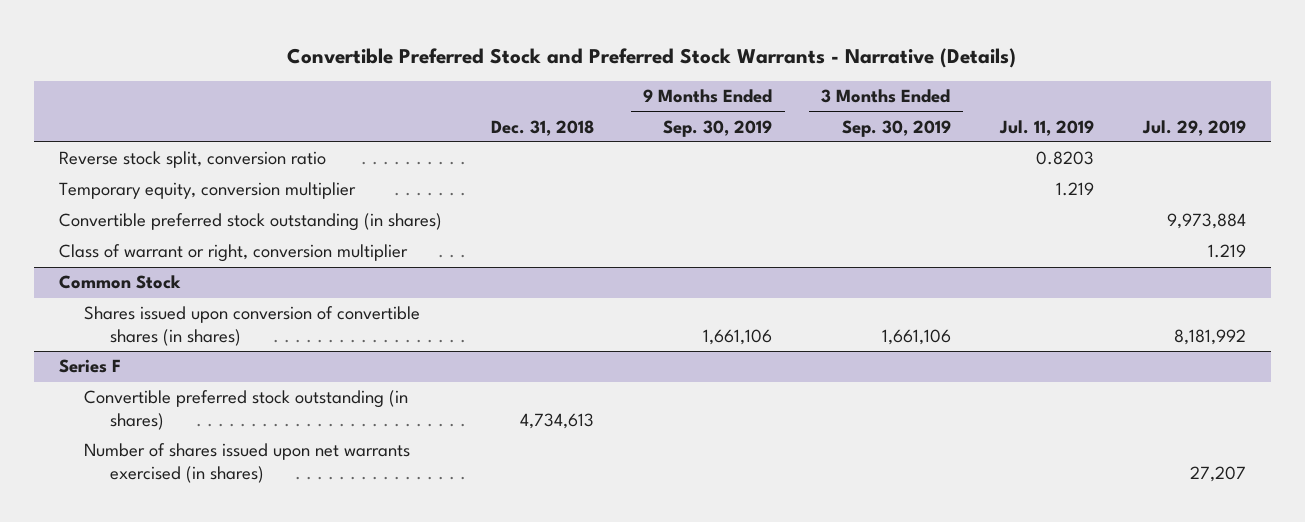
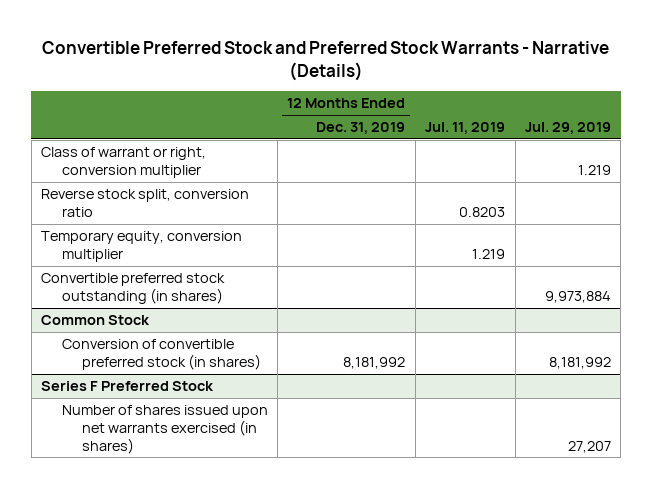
- | Dec. 31, 2018 | 9 Months Ended Sep. 30, 2019 | 3 Months Ended Sep. 30, 2019 | Jul. 11, 2019 | Jul. 29, 2019
+ | 12 Months Ended Dec. 31, 2019 | Jul. 11, 2019 | Jul. 29, 2019
moved up: Class of warrant or right, conversion multiplier | | | 1.219
@ Common Stock
- Shares issued upon conversion of convertible shares (in shares) | | 1,661,106 | 1,661,106 | | 8,181,992
- Series F
- Convertible preferred stock outstanding (in shares) | 4,734,613 | | | |
@ Common Stock
+ Conversion of convertible preferred stock (in shares) | 8,181,992 | | 8,181,992
+ Series F Preferred Stock

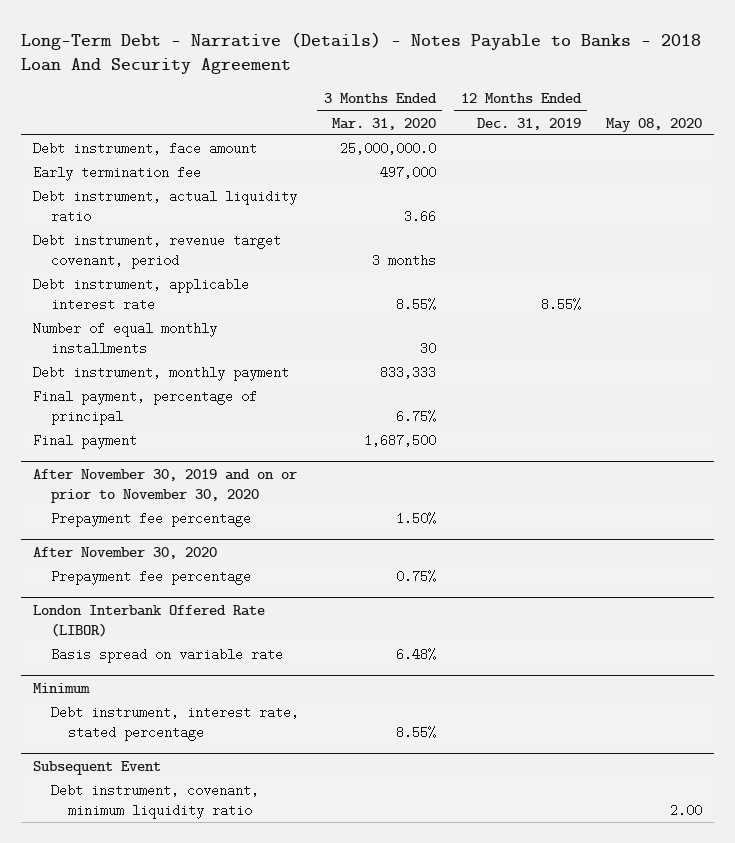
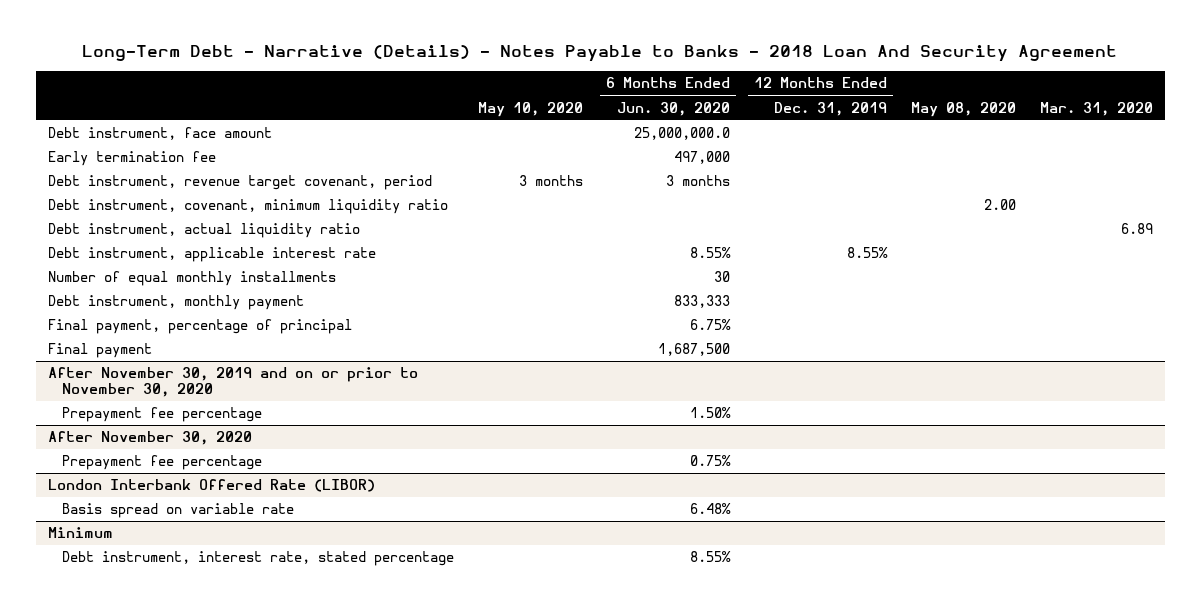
- | 3 Months Ended Mar. 31, 2020 | 12 Months Ended Dec. 31, 2019 | May 08, 2020
+ | May 10, 2020 | 6 Months Ended Jun. 30, 2020 | 12 Months Ended Dec. 31, 2019 | May 08, 2020 | Mar. 31, 2020
+ Debt instrument, covenant, minimum liquidity ratio | | | | 2.00 |
moved down: Debt instrument, actual liquidity ratio | | | | | 6.89
- Subsequent Event
- Debt instrument, covenant, minimum liquidity ratio | | | 2.00

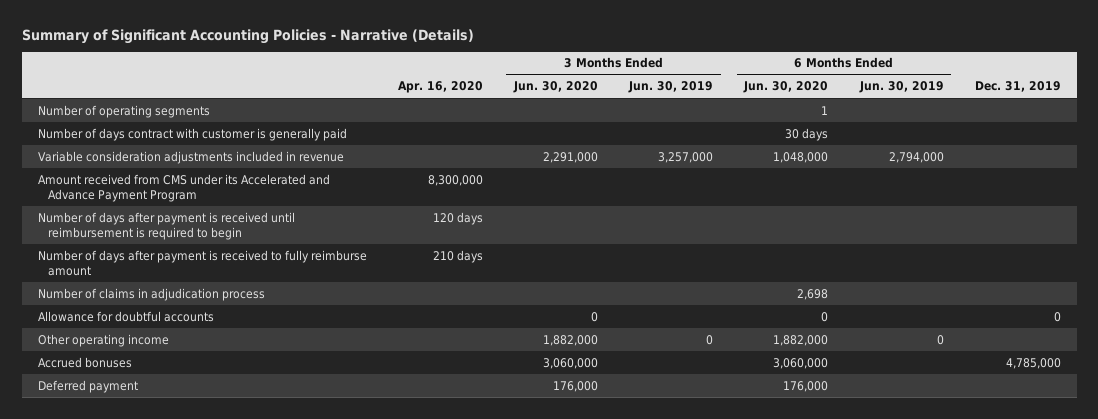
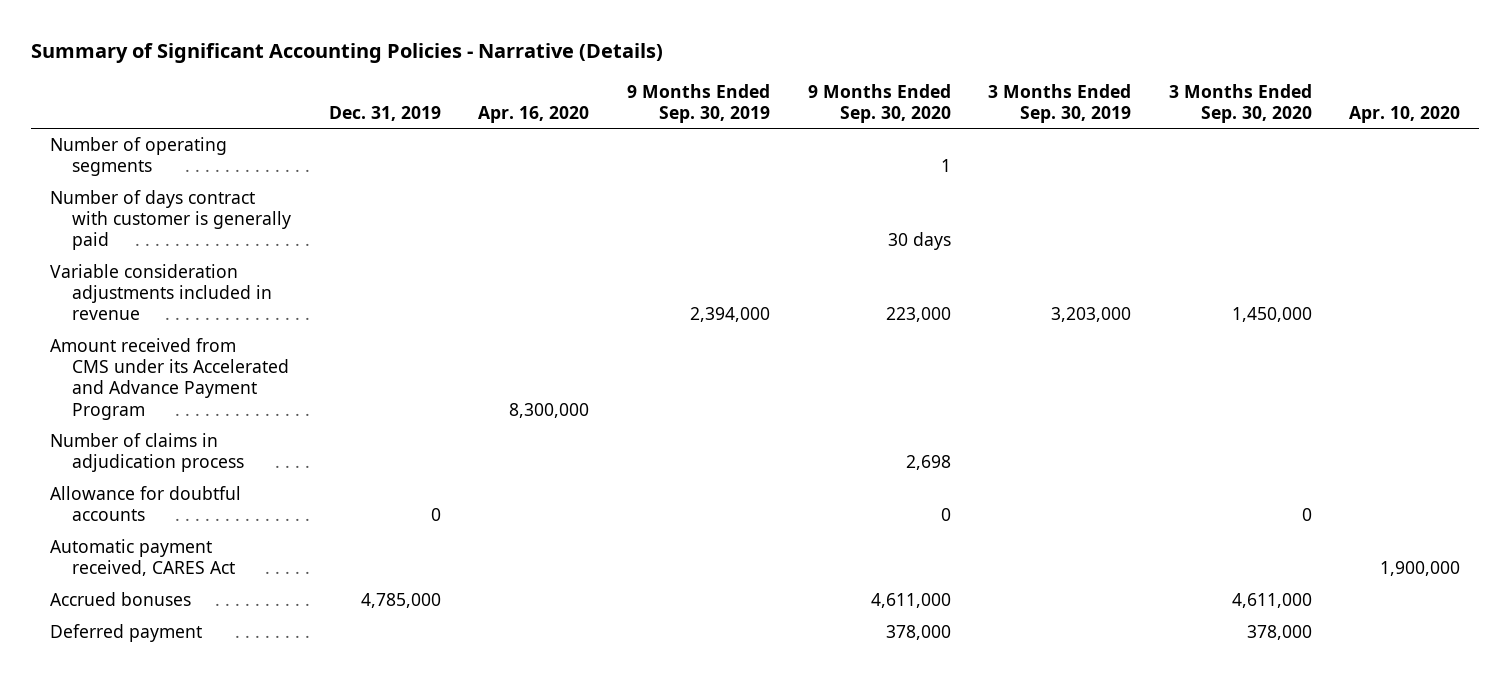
- | Apr. 16, 2020 | 3 Months Ended Jun. 30, 2020 | 3 Months Ended Jun. 30, 2019 | 6 Months Ended Jun. 30, 2020 | 6 Months Ended Jun. 30, 2019 | Dec. 31, 2019
+ | Dec. 31, 2019 | Apr. 16, 2020 | 9 Months Ended Sep. 30, 2019 | 9 Months Ended Sep. 30, 2020 | 3 Months Ended Sep. 30, 2019 | 3 Months Ended Sep. 30, 2020 | Apr. 10, 2020
- Number of days after payment is received until reimbursement is required to begin | 120 days | | | | |
- Number of days after payment is received to fully reimburse amount | 210 days | | | | |
- Other operating income | | 1,882,000 | 0 | 1,882,000 | 0 |
+ Automatic payment received, CARES Act | | | | | | | 1,900,000

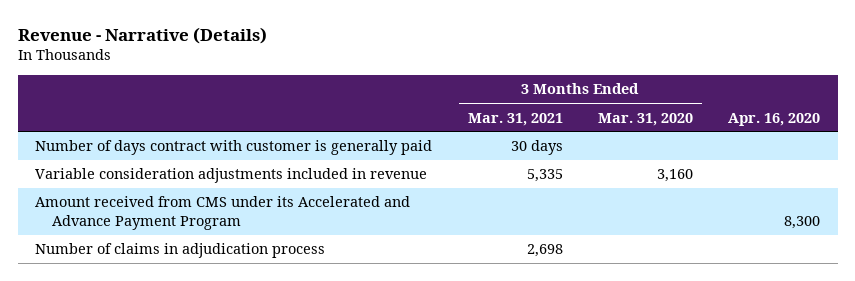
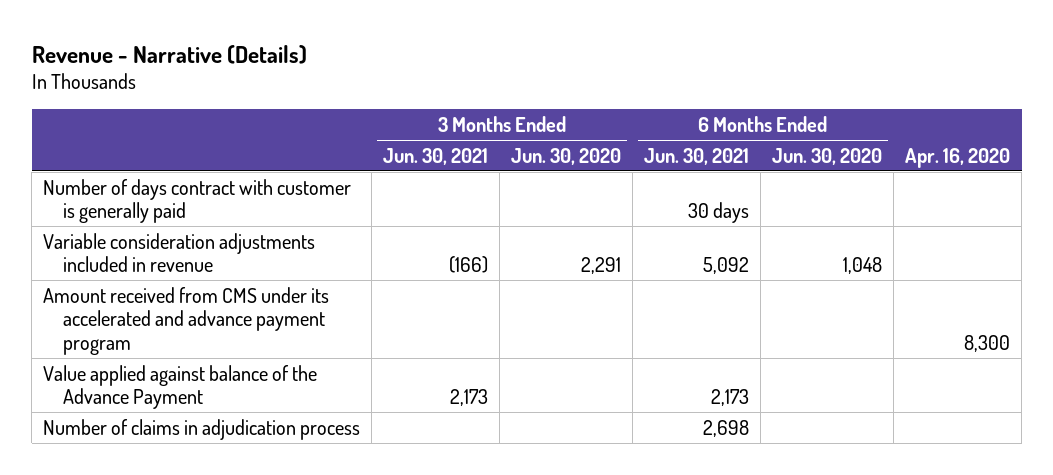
- | 3 Months Ended Mar. 31, 2021 | 3 Months Ended Mar. 31, 2020 | Apr. 16, 2020
+ | 3 Months Ended Jun. 30, 2021 | 3 Months Ended Jun. 30, 2020 | 6 Months Ended Jun. 30, 2021 | 6 Months Ended Jun. 30, 2020 | Apr. 16, 2020
- Amount received from CMS under its Accelerated and Advance Payment Program | | | 8,300
+ Amount received from CMS under its accelerated and advance payment program | | | | | 8,300
+ Value applied against balance of the Advance Payment | 2,173 | | 2,173 | |

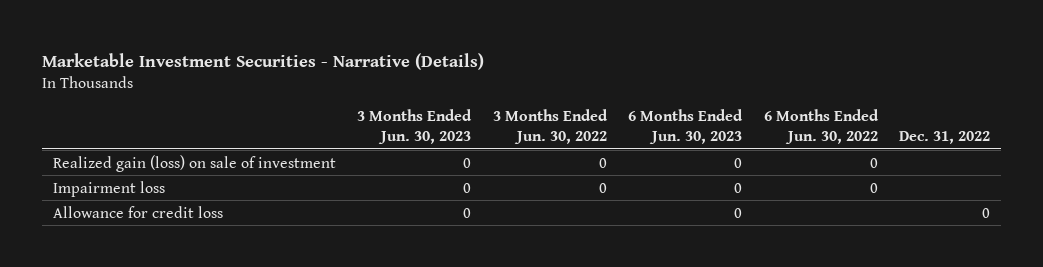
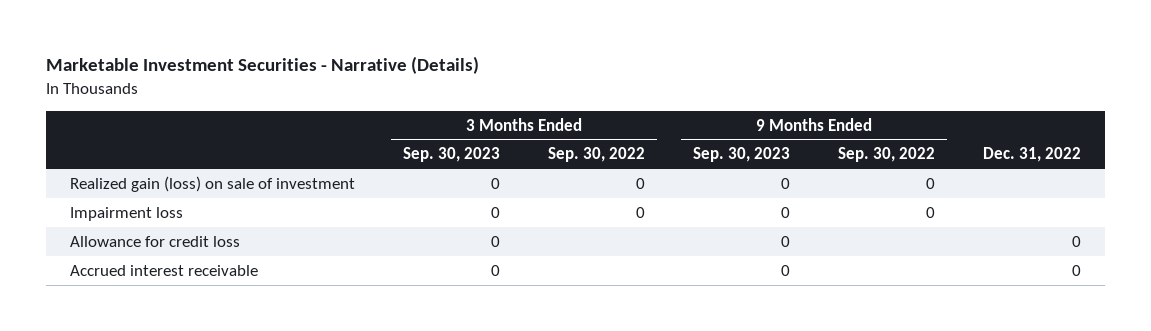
- | 3 Months Ended Jun. 30, 2023 | 3 Months Ended Jun. 30, 2022 | 6 Months Ended Jun. 30, 2023 | 6 Months Ended Jun. 30, 2022 | Dec. 31, 2022
+ | 3 Months Ended Sep. 30, 2023 | 3 Months Ended Sep. 30, 2022 | 9 Months Ended Sep. 30, 2023 | 9 Months Ended Sep. 30, 2022 | Dec. 31, 2022
+ Accrued interest receivable | 0 | | 0 | | 0

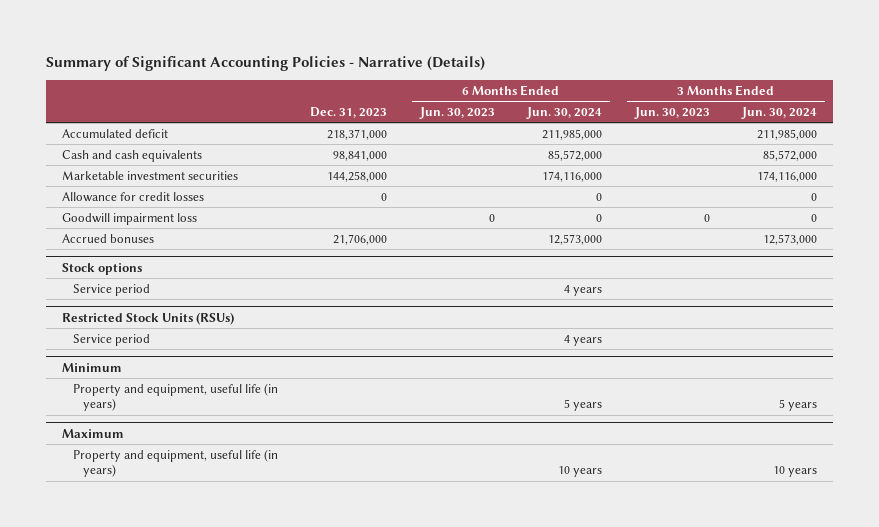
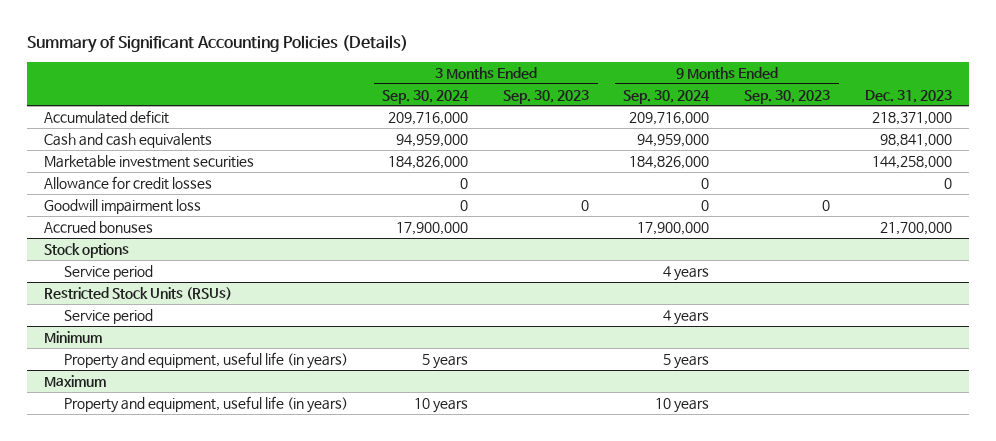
- Summary of Significant Accounting Policies - Narrative (Details)
+ Summary of Significant Accounting Policies (Details)
- | Dec. 31, 2023 | 6 Months Ended Jun. 30, 2023 | 6 Months Ended Jun. 30, 2024 | 3 Months Ended Jun. 30, 2023 | 3 Months Ended Jun. 30, 2024
+ | 3 Months Ended Sep. 30, 2024 | 3 Months Ended Sep. 30, 2023 | 9 Months Ended Sep. 30, 2024 | 9 Months Ended Sep. 30, 2023 | Dec. 31, 2023
- Accrued bonuses | 21,706,000 | | 12,573,000 | | 12,573,000
+ Accrued bonuses | 17,900,000 | | 17,900,000 | | 21,700,000

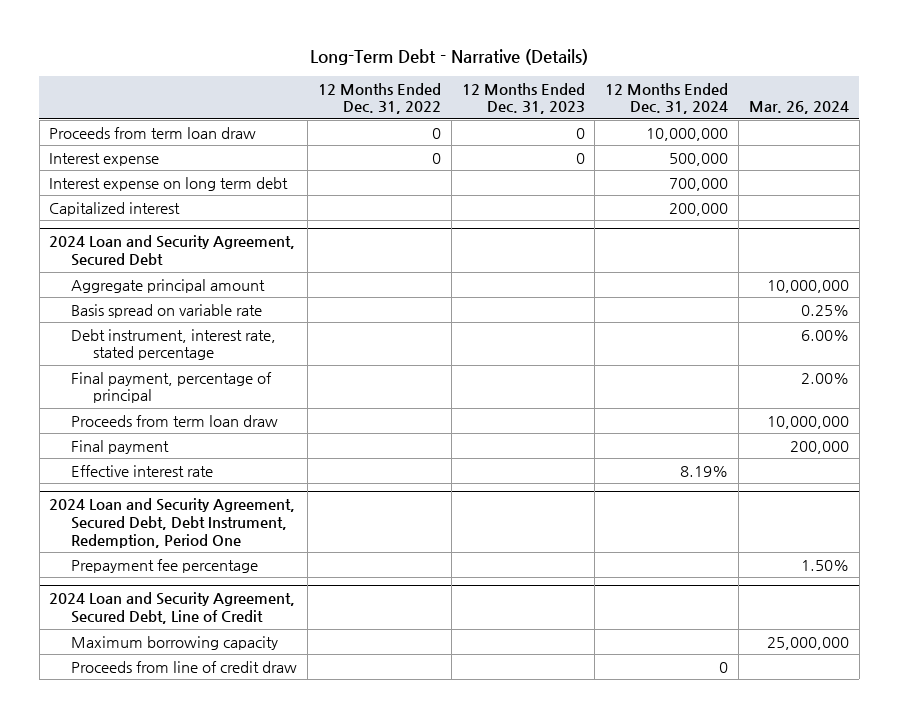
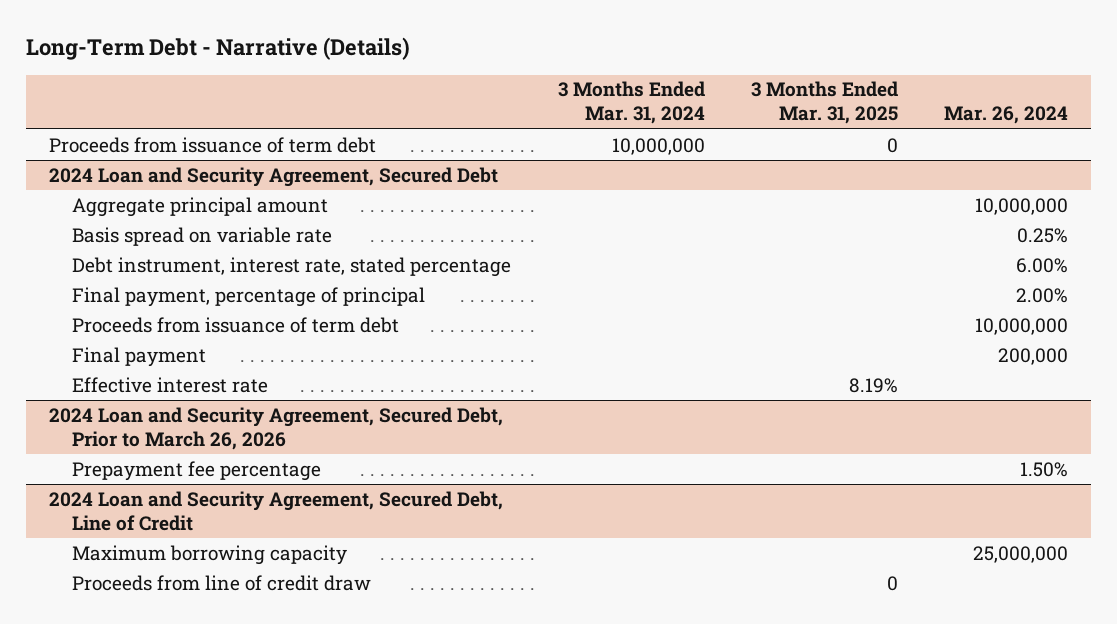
- | 12 Months Ended Dec. 31, 2022 | 12 Months Ended Dec. 31, 2023 | 12 Months Ended Dec. 31, 2024 | Mar. 26, 2024
+ | 3 Months Ended Mar. 31, 2024 | 3 Months Ended Mar. 31, 2025 | Mar. 26, 2024
- Proceeds from term loan draw | 0 | 0 | 10,000,000 |
- Interest expense | 0 | 0 | 500,000 |
- Interest expense on long term debt | | | 700,000 |
- Capitalized interest | | | 200,000 |
+ Proceeds from issuance of term debt | 10,000,000 | 0 |
@ 2024 Loan and Security Agreement, Secured Debt
- Proceeds from term loan draw | | | | 10,000,000
+ Proceeds from issuance of term debt | | | 10,000,000
- 2024 Loan and Security Agreement, Secured Debt, Debt Instrument, Redemption, Period One
+ 2024 Loan and Security Agreement, Secured Debt, Prior to March 26, 2026

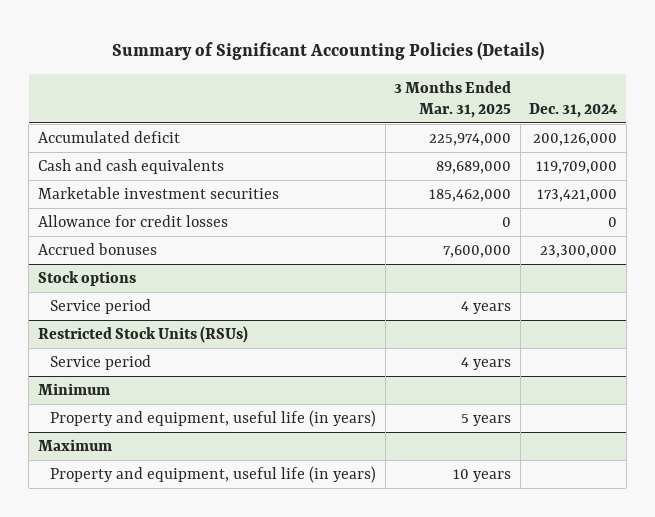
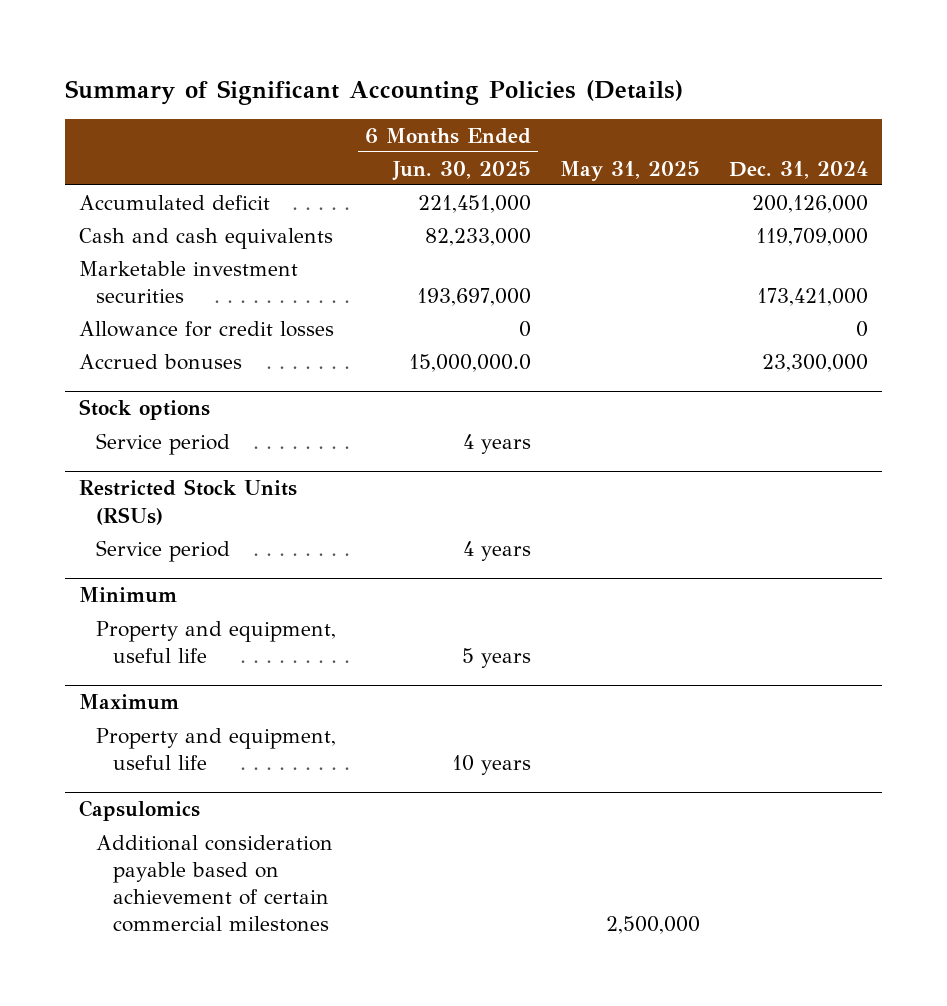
- | 3 Months Ended Mar. 31, 2025 | Dec. 31, 2024
+ | 6 Months Ended Jun. 30, 2025 | May 31, 2025 | Dec. 31, 2024
@ Minimum
- Property and equipment, useful life (in years) | 5 years |
+ Property and equipment, useful life | 5 years | |
@ Maximum
- Property and equipment, useful life (in years) | 10 years |
+ Property and equipment, useful life | 10 years | |
+ Capsulomics
+ Additional consideration payable based on achievement of certain commercial milestones | | 2,500,000 |

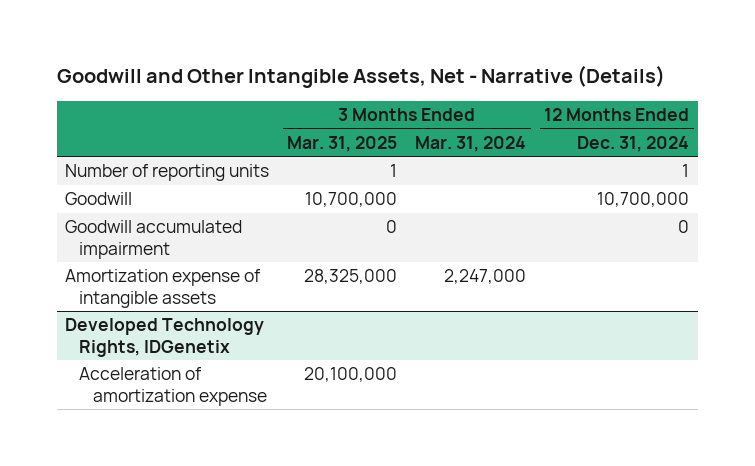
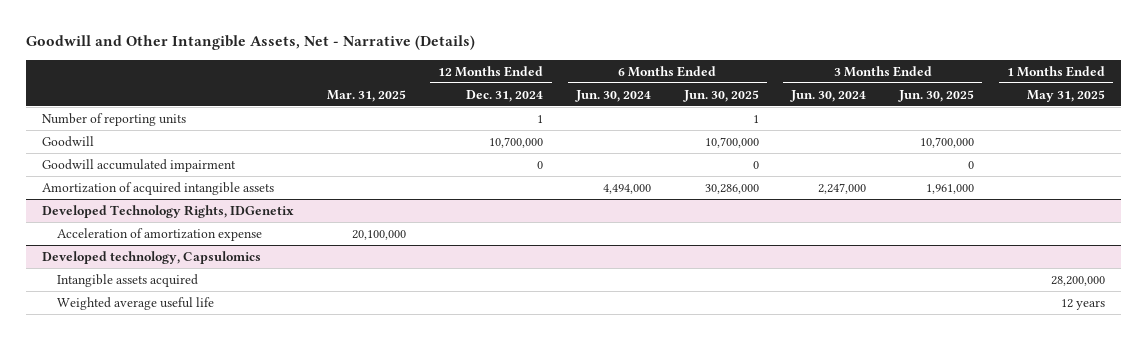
- | 3 Months Ended Mar. 31, 2025 | 3 Months Ended Mar. 31, 2024 | 12 Months Ended Dec. 31, 2024
+ | Mar. 31, 2025 | 12 Months Ended Dec. 31, 2024 | 6 Months Ended Jun. 30, 2024 | 6 Months Ended Jun. 30, 2025 | 3 Months Ended Jun. 30, 2024 | 3 Months Ended Jun. 30, 2025 | 1 Months Ended May 31, 2025
- Amortization expense of intangible assets | 28,325,000 | 2,247,000 |
+ Amortization of acquired intangible assets | | | 4,494,000 | 30,286,000 | 2,247,000 | 1,961,000 |
+ Developed technology, Capsulomics
+ Intangible assets acquired | | | | | | | 28,200,000
+ Weighted average useful life | | | | | | | 12 years

